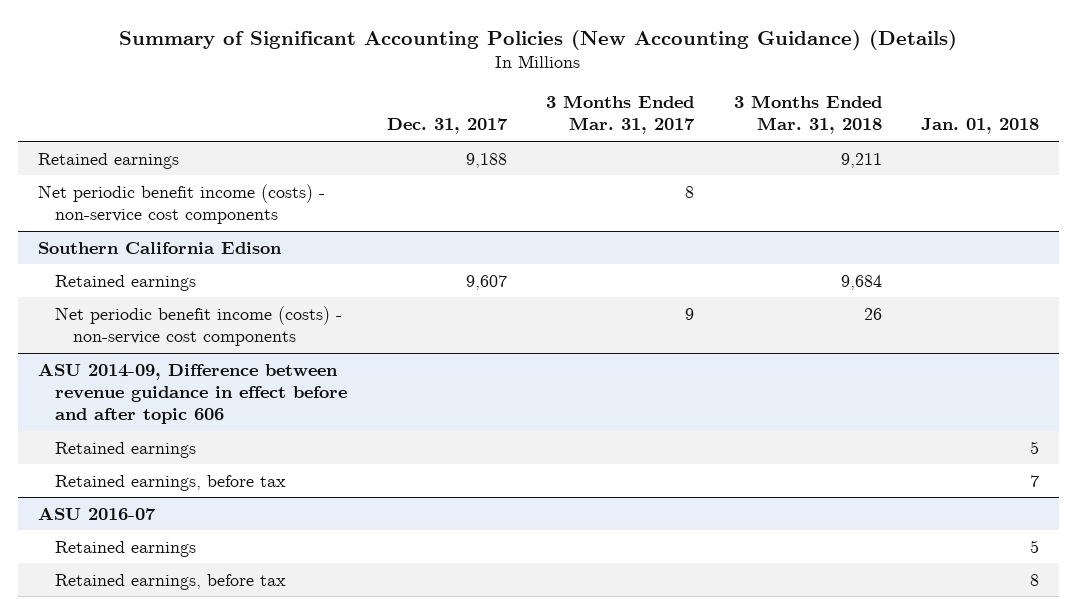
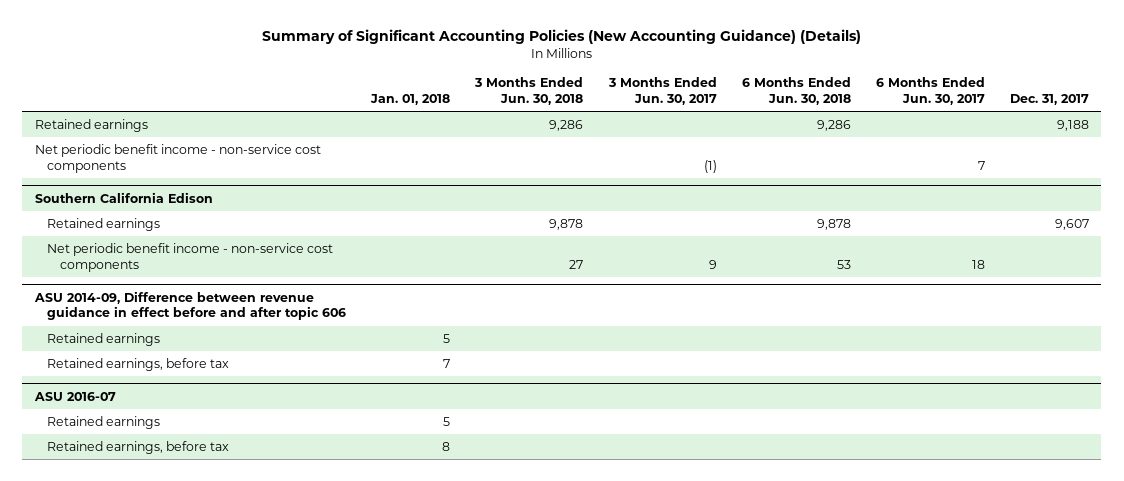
- | Dec. 31, 2017 | 3 Months Ended Mar. 31, 2017 | 3 Months Ended Mar. 31, 2018 | Jan. 01, 2018
+ | Jan. 01, 2018 | 3 Months Ended Jun. 30, 2018 | 3 Months Ended Jun. 30, 2017 | 6 Months Ended Jun. 30, 2018 | 6 Months Ended Jun. 30, 2017 | Dec. 31, 2017
- Net periodic benefit income (costs) - non-service cost components | | 8 | |
+ Net periodic benefit income - non-service cost components | | | (1) | | 7 |
@ Southern California Edison
- Net periodic benefit income (costs) - non-service cost components | | 9 | 26 |
+ Net periodic benefit income - non-service cost components | | 27 | 9 | 53 | 18 |

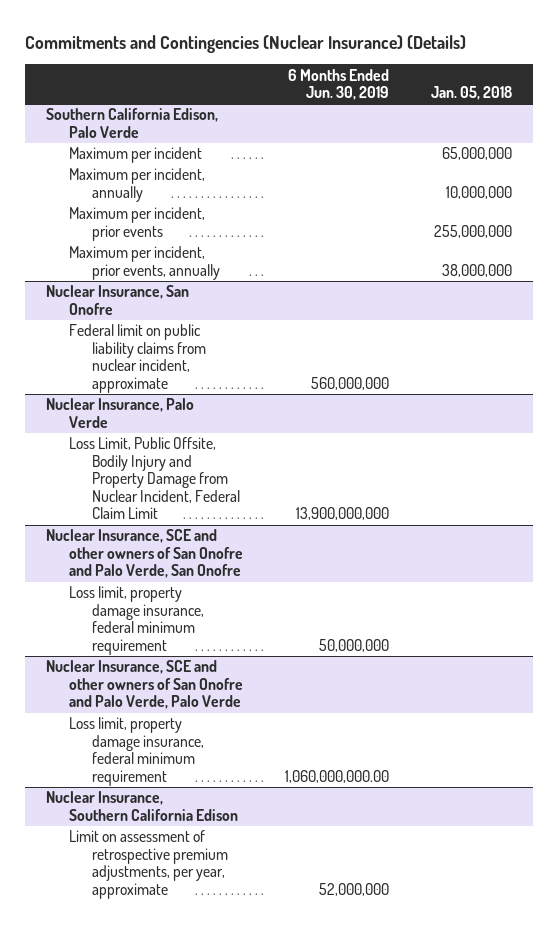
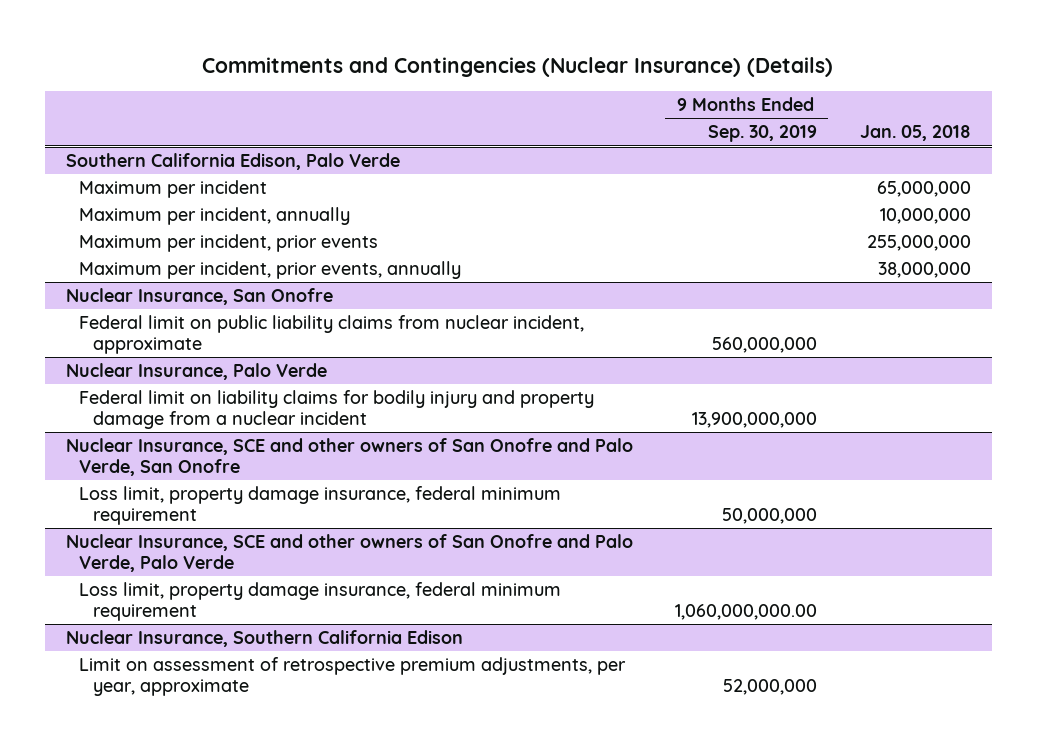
- | 6 Months Ended Jun. 30, 2019 | Jan. 05, 2018
+ | 9 Months Ended Sep. 30, 2019 | Jan. 05, 2018
@ Nuclear Insurance, Palo Verde
- Loss Limit, Public Offsite, Bodily Injury and Property Damage from Nuclear Incident, Federal Claim Limit | 13,900,000,000 |
+ Federal limit on liability claims for bodily injury and property damage from a nuclear incident | 13,900,000,000 |

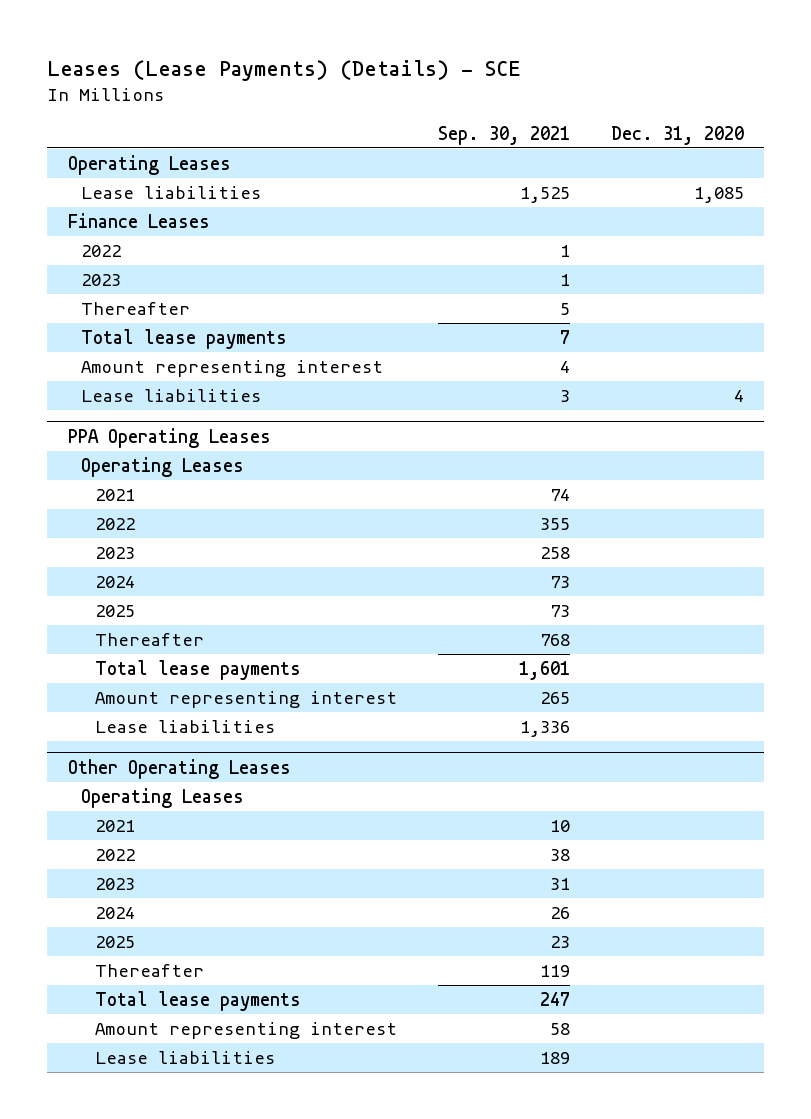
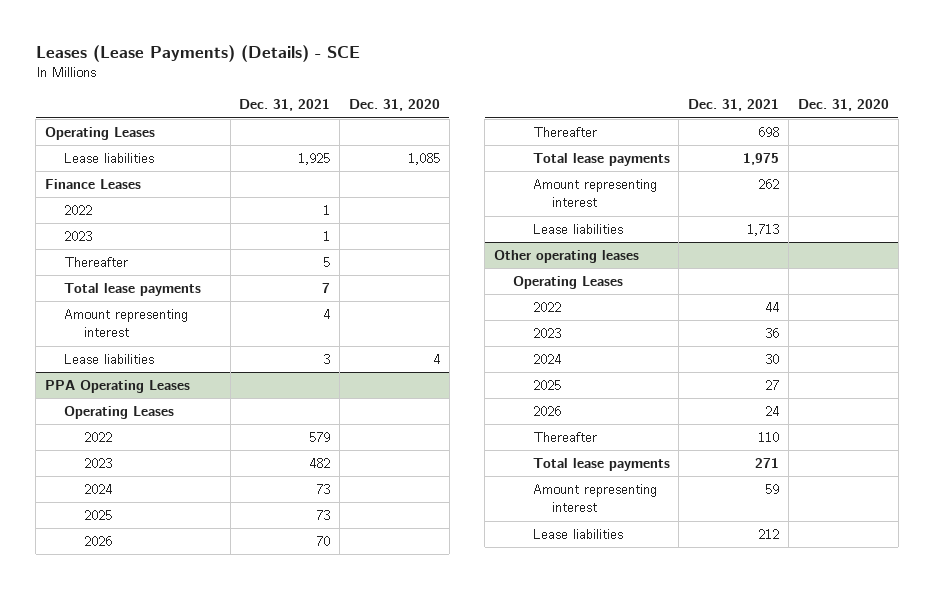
- | Sep. 30, 2021 | Dec. 31, 2020
+ | Dec. 31, 2021 | Dec. 31, 2020
@ PPA Operating Leases
- 2021 | 74 |
+ 2026 | 70 |
- Other Operating Leases
+ Other operating leases
- 2021 | 10 |
+ 2026 | 24 |

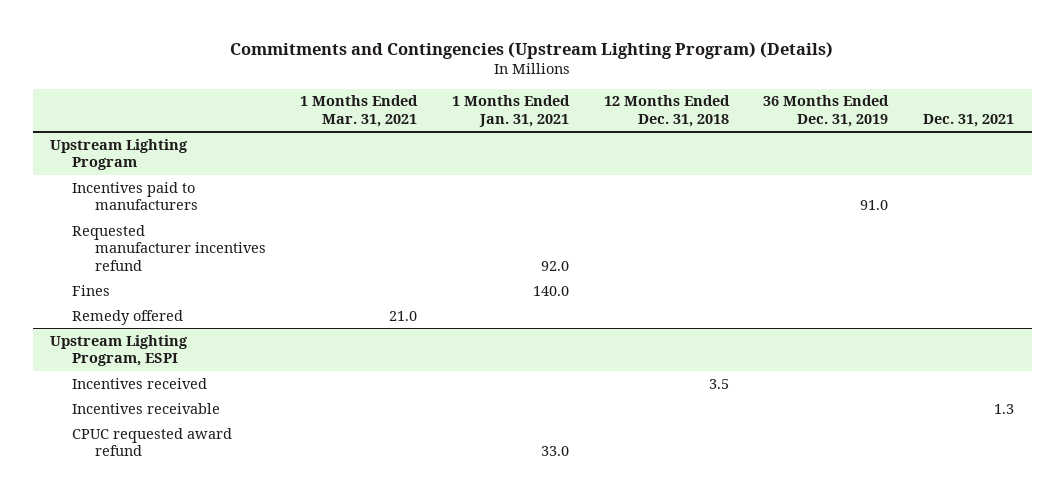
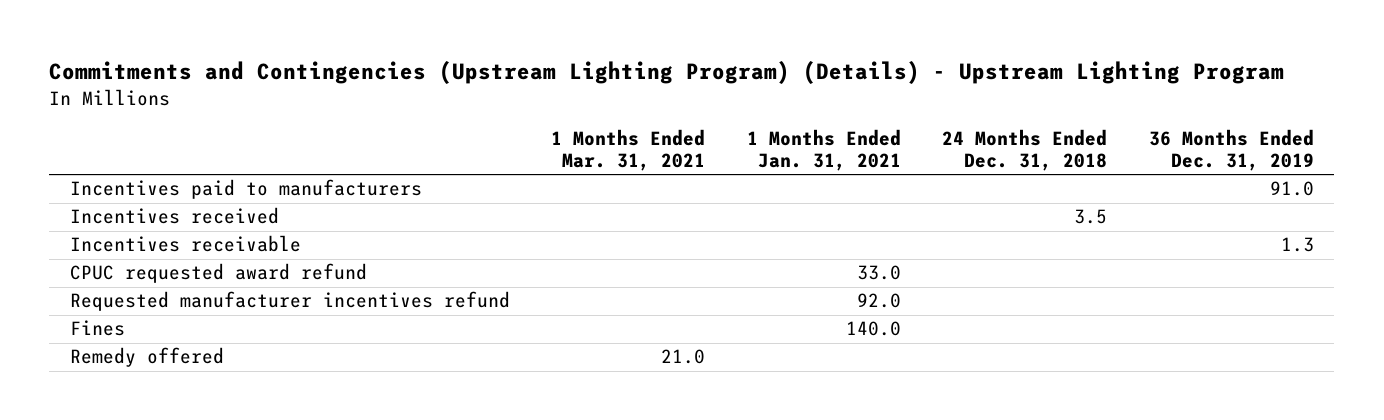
- Commitments and Contingencies (Upstream Lighting Program) (Details)
+ Commitments and Contingencies (Upstream Lighting Program) (Details) - Upstream Lighting Program
- | 1 Months Ended Mar. 31, 2021 | 1 Months Ended Jan. 31, 2021 | 12 Months Ended Dec. 31, 2018 | 36 Months Ended Dec. 31, 2019 | Dec. 31, 2021
+ | 1 Months Ended Mar. 31, 2021 | 1 Months Ended Jan. 31, 2021 | 24 Months Ended Dec. 31, 2018 | 36 Months Ended Dec. 31, 2019
- Upstream Lighting Program
+ Incentives received | | | 3.5 |
+ Incentives receivable | | | | 1.3
+ CPUC requested award refund | | 33.0 | |
- Upstream Lighting Program, ESPI
- Incentives received | | | 3.5 | |
- Incentives receivable | | | | | 1.3
- CPUC requested award refund | | 33.0 | | |

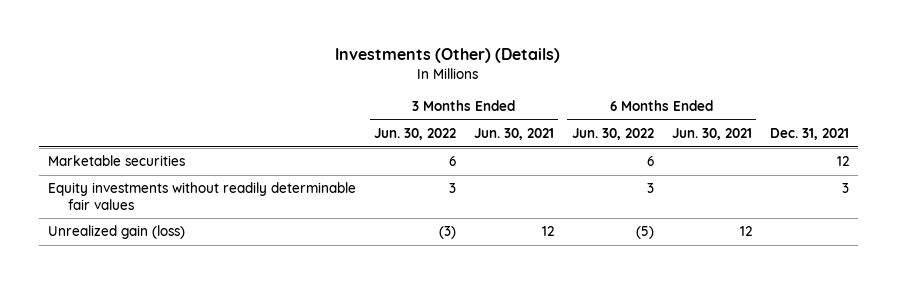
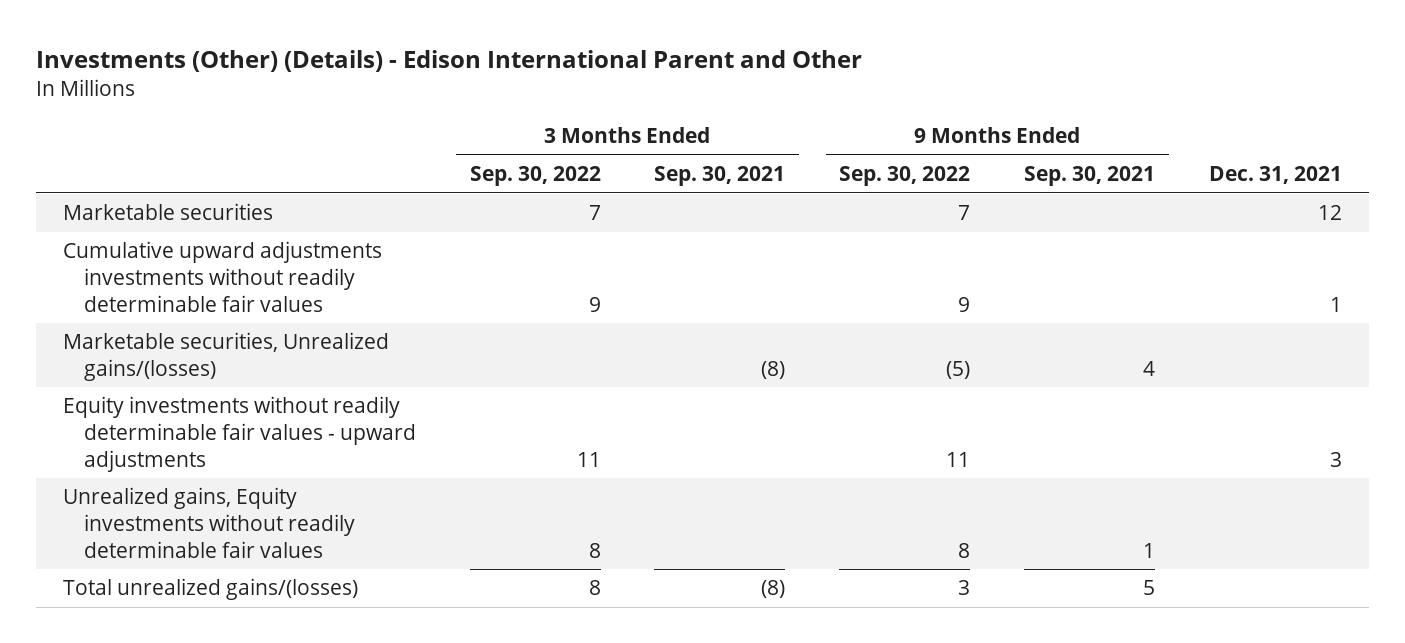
- Investments (Other) (Details)
+ Investments (Other) (Details) - Edison International Parent and Other
- | 3 Months Ended Jun. 30, 2022 | 3 Months Ended Jun. 30, 2021 | 6 Months Ended Jun. 30, 2022 | 6 Months Ended Jun. 30, 2021 | Dec. 31, 2021
+ | 3 Months Ended Sep. 30, 2022 | 3 Months Ended Sep. 30, 2021 | 9 Months Ended Sep. 30, 2022 | 9 Months Ended Sep. 30, 2021 | Dec. 31, 2021
- Equity investments without readily determinable fair values | 3 | | 3 | | 3
- Unrealized gain (loss) | (3) | 12 | (5) | 12 |
+ Cumulative upward adjustments investments without readily determinable fair values | 9 | | 9 | | 1
+ Marketable securities, Unrealized gains/(losses) | | (8) | (5) | 4 |
+ Equity investments without readily determinable fair values - upward adjustments | 11 | | 11 | | 3
+ Unrealized gains, Equity investments without readily determinable fair values | 8 | | 8 | 1 |
+ Total unrealized gains/(losses) | 8 | (8) | 3 | 5 |

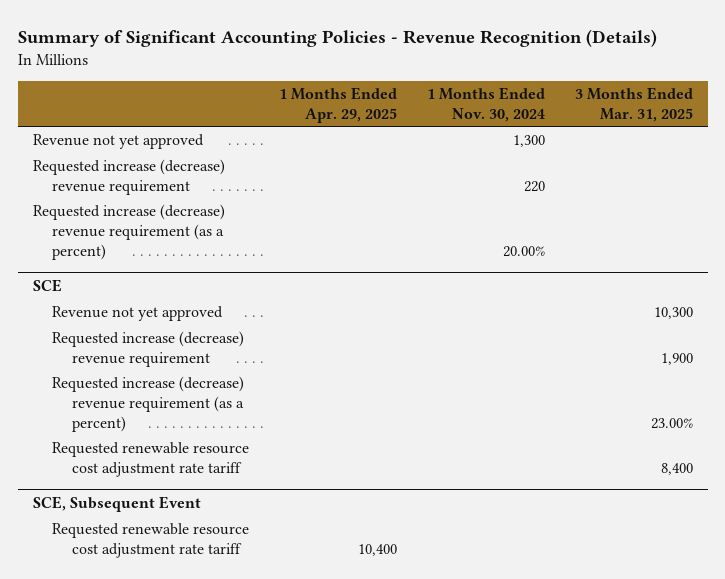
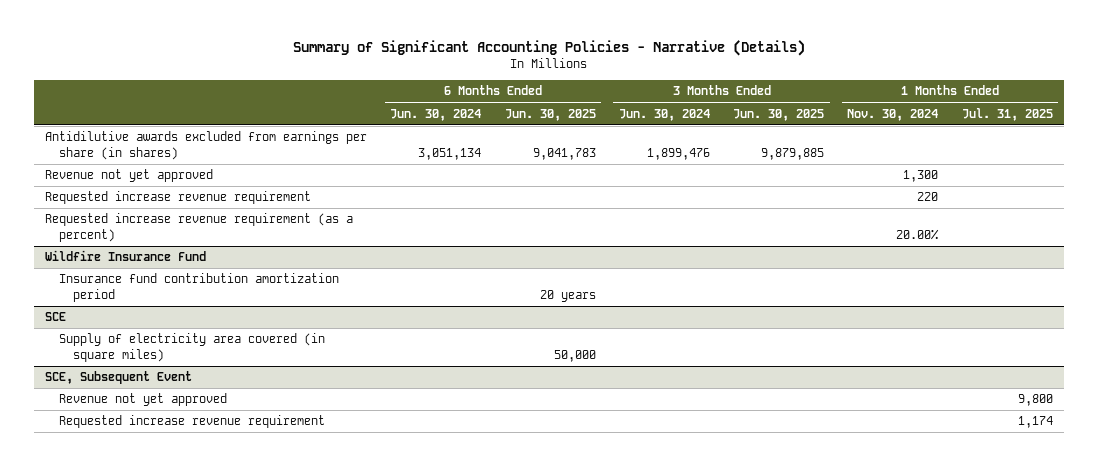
- Summary of Significant Accounting Policies - Revenue Recognition (Details)
+ Summary of Significant Accounting Policies - Narrative (Details)
- | 1 Months Ended Apr. 29, 2025 | 1 Months Ended Nov. 30, 2024 | 3 Months Ended Mar. 31, 2025
+ | 6 Months Ended Jun. 30, 2024 | 6 Months Ended Jun. 30, 2025 | 3 Months Ended Jun. 30, 2024 | 3 Months Ended Jun. 30, 2025 | 1 Months Ended Nov. 30, 2024 | 1 Months Ended Jul. 31, 2025
+ Antidilutive awards excluded from earnings per share (in shares) | 3,051,134 | 9,041,783 | 1,899,476 | 9,879,885 | |
- Requested increase (decrease) revenue requirement | | 220 |
- Requested increase (decrease) revenue requirement (as a percent) | | 20.00% |
+ Requested increase revenue requirement | | | | | 220 |
+ Requested increase revenue requirement (as a percent) | | | | | 20.00% |
+ Wildfire Insurance Fund
+ Insurance fund contribution amortization period | | 20 years | | | |
@ SCE
- Revenue not yet approved | | | 10,300
- Requested increase (decrease) revenue requirement | | | 1,900
- Requested increase (decrease) revenue requirement (as a percent) | | | 23.00%
- Requested renewable resource cost adjustment rate tariff | | | 8,400
+ Supply of electricity area covered (in square miles) | | 50,000 | | | |
@ SCE, Subsequent Event
- Requested renewable resource cost adjustment rate tariff | 10,400 | |
+ Revenue not yet approved | | | | | | 9,800
+ Requested increase revenue requirement | | | | | | 1,174

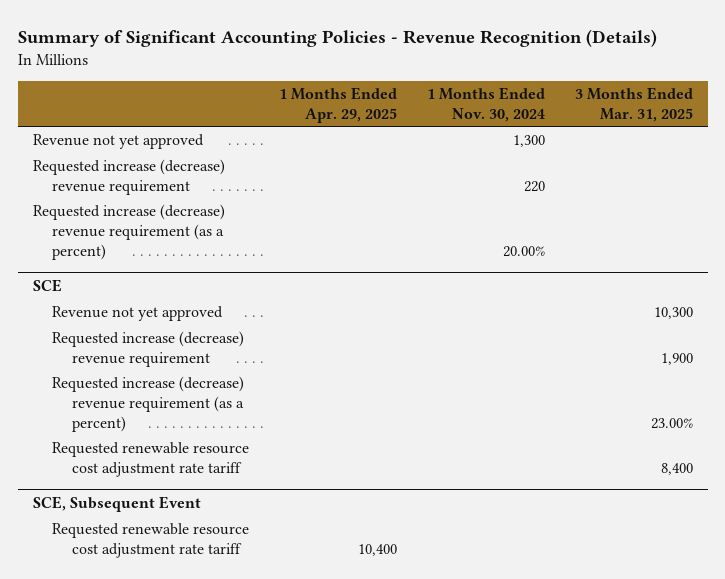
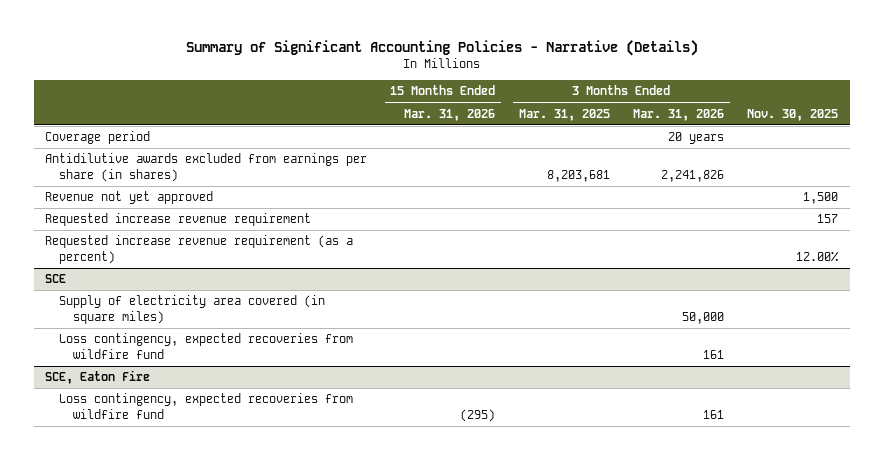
- Summary of Significant Accounting Policies - Revenue Recognition (Details)
+ Summary of Significant Accounting Policies - Narrative (Details)
- | 1 Months Ended Apr. 29, 2025 | 1 Months Ended Nov. 30, 2024 | 3 Months Ended Mar. 31, 2025
+ | 15 Months Ended Mar. 31, 2026 | 3 Months Ended Mar. 31, 2025 | 3 Months Ended Mar. 31, 2026 | Nov. 30, 2025
+ Coverage period | | | 20 years |
+ Antidilutive awards excluded from earnings per share (in shares) | | 8,203,681 | 2,241,826 |
- Requested increase (decrease) revenue requirement | | 220 |
- Requested increase (decrease) revenue requirement (as a percent) | | 20.00% |
+ Requested increase revenue requirement | | | | 157
+ Requested increase revenue requirement (as a percent) | | | | 12.00%
@ SCE
- Revenue not yet approved | | | 10,300
- Requested increase (decrease) revenue requirement | | | 1,900
- Requested increase (decrease) revenue requirement (as a percent) | | | 23.00%
- Requested renewable resource cost adjustment rate tariff | | | 8,400
- SCE, Subsequent Event
- Requested renewable resource cost adjustment rate tariff | 10,400 | |
@ SCE
+ Supply of electricity area covered (in square miles) | | | 50,000 |
+ Loss contingency, expected recoveries from wildfire fund | | | 161 |
+ SCE, Eaton Fire
+ Loss contingency, expected recoveries from wildfire fund | (295) | | 161 |

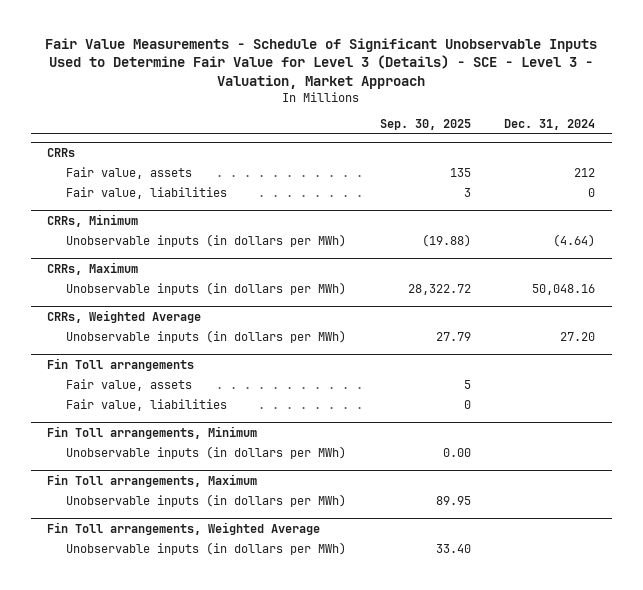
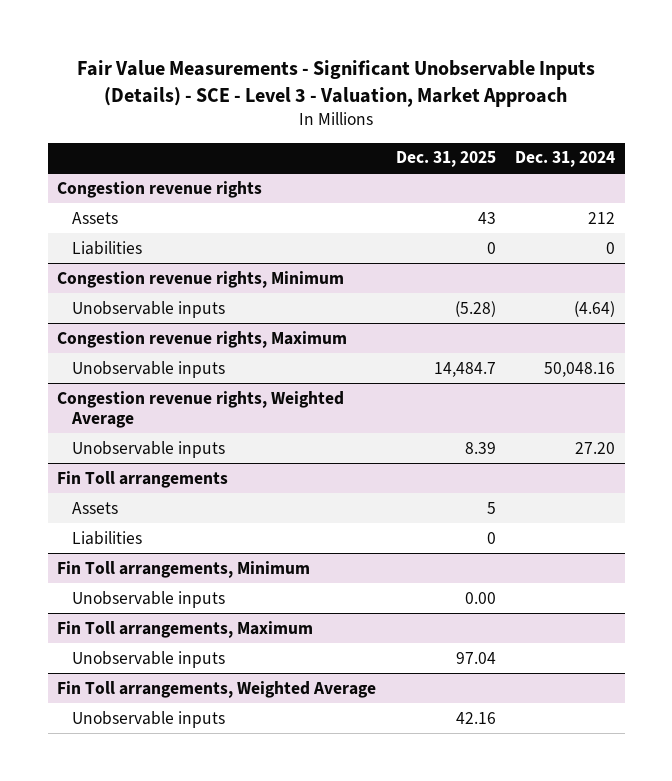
- Fair Value Measurements - Schedule of Significant Unobservable Inputs Used to Determine Fair Value for Level 3 (Details) - SCE - Level 3 - Valuation, Market Approach
+ Fair Value Measurements - Significant Unobservable Inputs (Details) - SCE - Level 3 - Valuation, Market Approach
- | Sep. 30, 2025 | Dec. 31, 2024
+ | Dec. 31, 2025 | Dec. 31, 2024
- CRRs
- Fair value, assets | 135 | 212
- Fair value, liabilities | 3 | 0
- CRRs, Minimum
- Unobservable inputs (in dollars per MWh) | (19.88) | (4.64)
- CRRs, Maximum
- Unobservable inputs (in dollars per MWh) | 28,322.72 | 50,048.16
- CRRs, Weighted Average
- Unobservable inputs (in dollars per MWh) | 27.79 | 27.20
+ Congestion revenue rights
+ Assets | 43 | 212
+ Liabilities | 0 | 0
+ Congestion revenue rights, Minimum
+ Unobservable inputs | (5.28) | (4.64)
+ Congestion revenue rights, Maximum
+ Unobservable inputs | 14,484.7 | 50,048.16
+ Congestion revenue rights, Weighted Average
+ Unobservable inputs | 8.39 | 27.20
@ Fin Toll arrangements
- Fair value, assets | 5 |
- Fair value, liabilities | 0 |
+ Assets | 5 |
+ Liabilities | 0 |
@ Fin Toll arrangements, Minimum
- Unobservable inputs (in dollars per MWh) | 0.00 |
+ Unobservable inputs | 0.00 |
@ Fin Toll arrangements, Maximum
- Unobservable inputs (in dollars per MWh) | 89.95 |
+ Unobservable inputs | 97.04 |
@ Fin Toll arrangements, Weighted Average
- Unobservable inputs (in dollars per MWh) | 33.40 |
+ Unobservable inputs | 42.16 |

